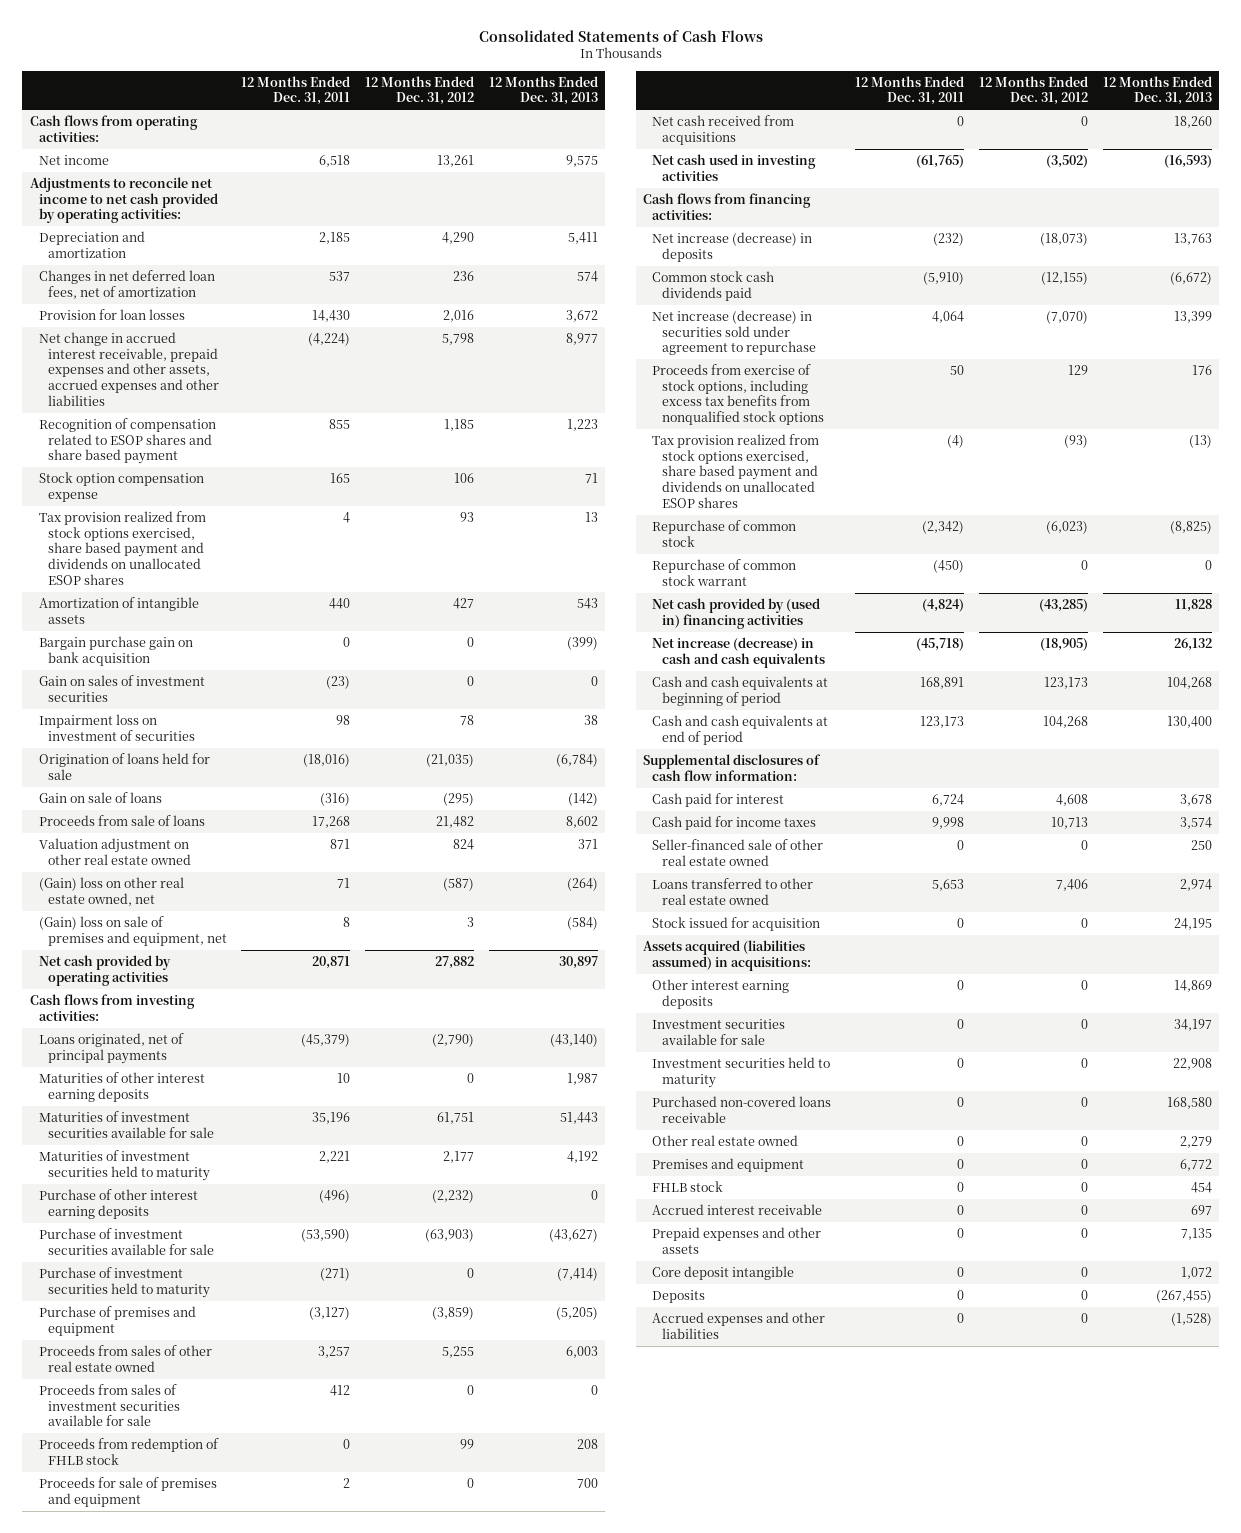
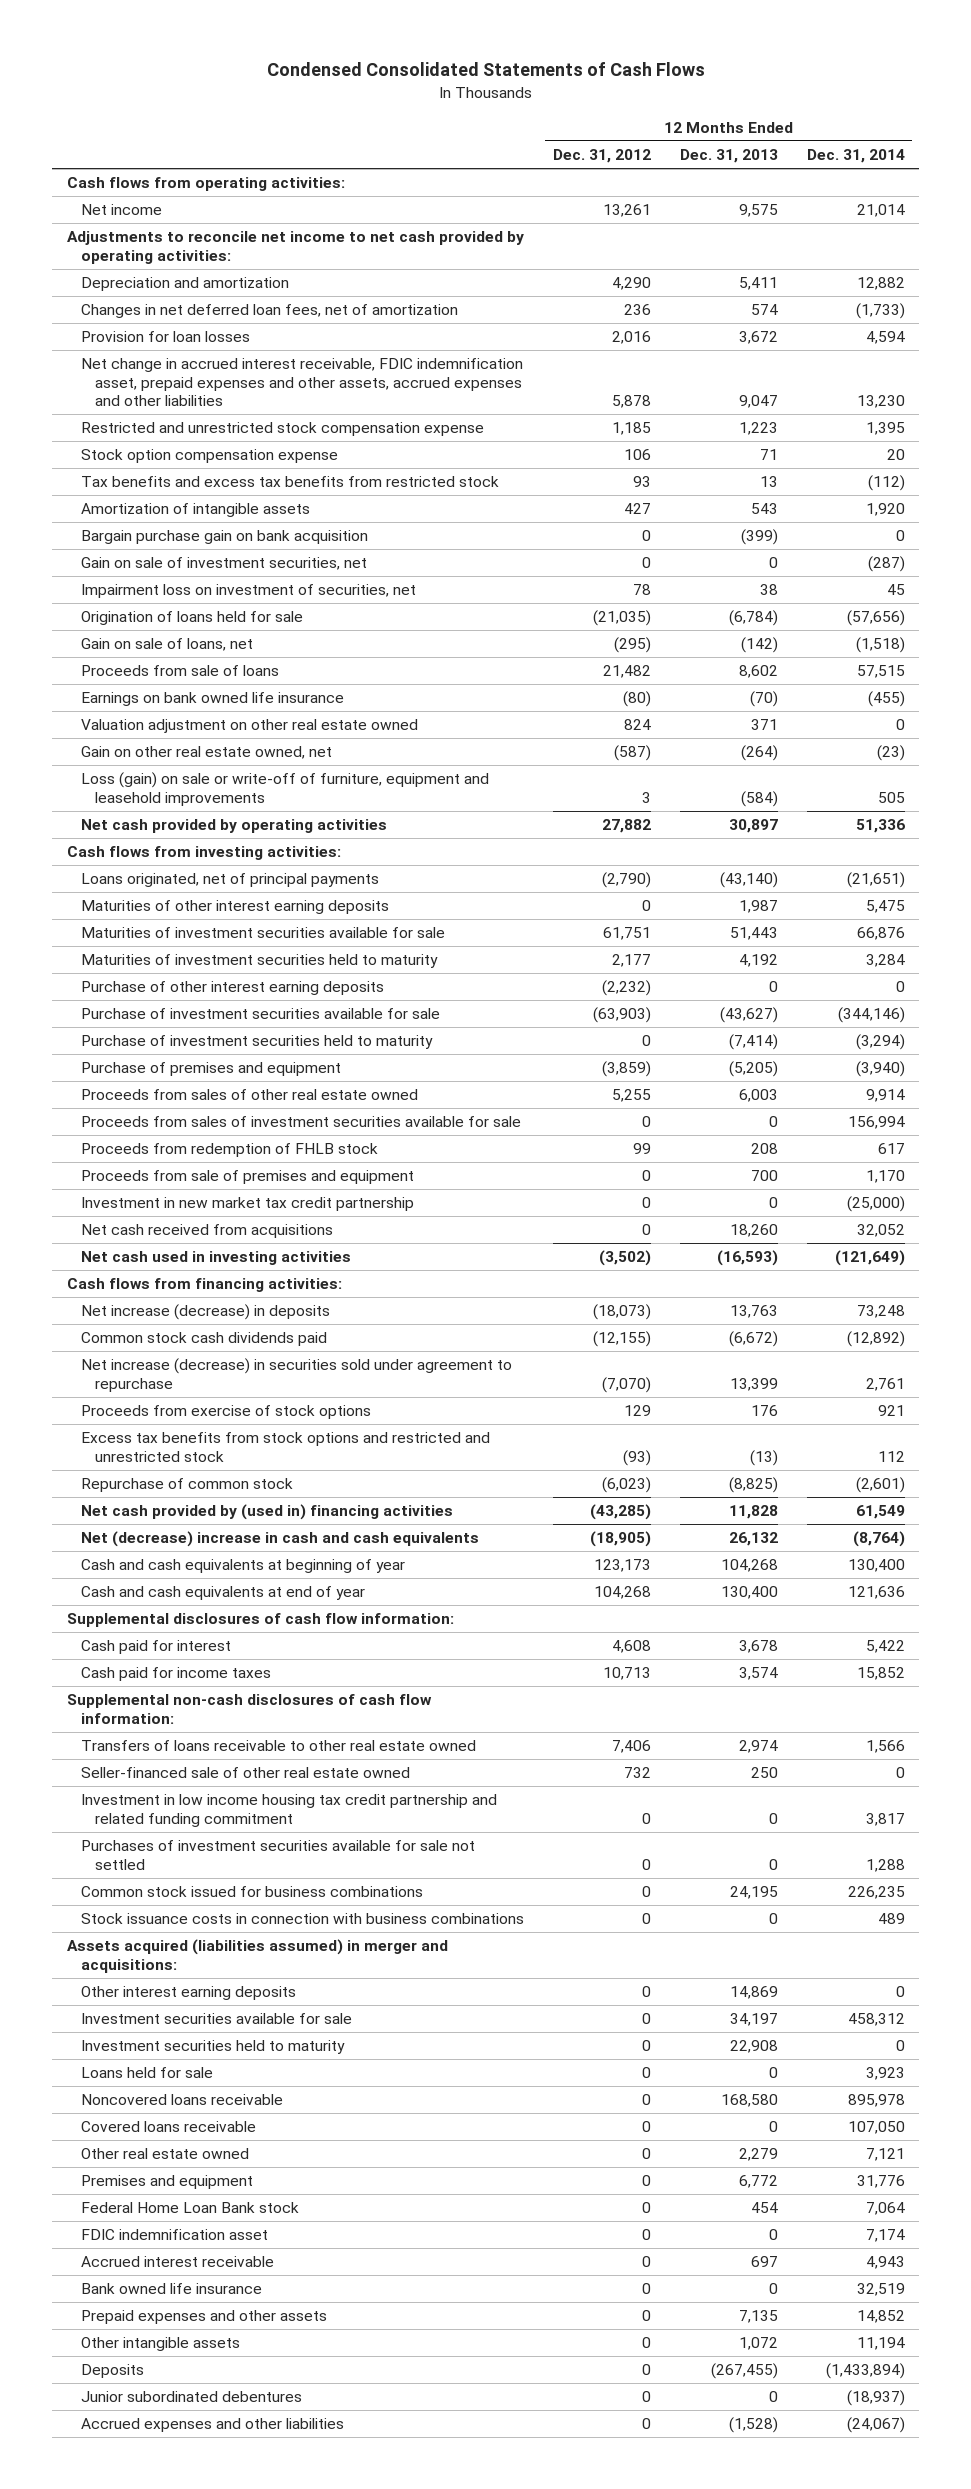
- Consolidated Statements of Cash Flows
+ Condensed Consolidated Statements of Cash Flows
- | 12 Months Ended Dec. 31, 2011 | 12 Months Ended Dec. 31, 2012 | 12 Months Ended Dec. 31, 2013
+ | 12 Months Ended Dec. 31, 2012 | 12 Months Ended Dec. 31, 2013 | 12 Months Ended Dec. 31, 2014
- Net change in accrued interest receivable, prepaid expenses and other assets, accrued expenses and other liabilities | (4,224) | 5,798 | 8,977
- Recognition of compensation related to ESOP shares and share based payment | 855 | 1,185 | 1,223
+ Net change in accrued interest receivable, FDIC indemnification asset, prepaid expenses and other assets, accrued expenses and other liabilities | 5,878 | 9,047 | 13,230
+ Restricted and unrestricted stock compensation expense | 1,185 | 1,223 | 1,395
- Tax provision realized from stock options exercised, share based payment and dividends on unallocated ESOP shares | 4 | 93 | 13
+ Tax benefits and excess tax benefits from restricted stock | 93 | 13 | (112)
- Gain on sales of investment securities | (23) | 0 | 0
- Impairment loss on investment of securities | 98 | 78 | 38
+ Gain on sale of investment securities, net | 0 | 0 | (287)
+ Impairment loss on investment of securities, net | 78 | 38 | 45
- Gain on sale of loans | (316) | (295) | (142)
+ Gain on sale of loans, net | (295) | (142) | (1,518)
+ Earnings on bank owned life insurance | (80) | (70) | (455)
- (Gain) loss on other real estate owned, net | 71 | (587) | (264)
- (Gain) loss on sale of premises and equipment, net | 8 | 3 | (584)
+ Gain on other real estate owned, net | (587) | (264) | (23)
+ Loss (gain) on sale or write-off of furniture, equipment and leasehold improvements | 3 | (584) | 505
- Proceeds for sale of premises and equipment | 2 | 0 | 700
+ Proceeds from sale of premises and equipment | 0 | 700 | 1,170
+ Investment in new market tax credit partnership | 0 | 0 | (25,000)
- Proceeds from exercise of stock options, including excess tax benefits from nonqualified stock options | 50 | 129 | 176
- Tax provision realized from stock options exercised, share based payment and dividends on unallocated ESOP shares | (4) | (93) | (13)
+ Proceeds from exercise of stock options | 129 | 176 | 921
+ Excess tax benefits from stock options and restricted and unrestricted stock | (93) | (13) | 112
- Repurchase of common stock warrant | (450) | 0 | 0
- Net increase (decrease) in cash and cash equivalents | (45,718) | (18,905) | 26,132
- Cash and cash equivalents at beginning of period | 168,891 | 123,173 | 104,268
- Cash and cash equivalents at end of period | 123,173 | 104,268 | 130,400
+ Net (decrease) increase in cash and cash equivalents | (18,905) | 26,132 | (8,764)
+ Cash and cash equivalents at beginning of year | 123,173 | 104,268 | 130,400
+ Cash and cash equivalents at end of year | 104,268 | 130,400 | 121,636
- Seller-financed sale of other real estate owned | 0 | 0 | 250
- Loans transferred to other real estate owned | 5,653 | 7,406 | 2,974
- Stock issued for acquisition | 0 | 0 | 24,195
- Assets acquired (liabilities assumed) in acquisitions:
+ Supplemental non-cash disclosures of cash flow information:
+ Transfers of loans receivable to other real estate owned | 7,406 | 2,974 | 1,566
+ Seller-financed sale of other real estate owned | 732 | 250 | 0
+ Investment in low income housing tax credit partnership and related funding commitment | 0 | 0 | 3,817
+ Purchases of investment securities available for sale not settled | 0 | 0 | 1,288
+ Common stock issued for business combinations | 0 | 24,195 | 226,235
+ Stock issuance costs in connection with business combinations | 0 | 0 | 489
+ Assets acquired (liabilities assumed) in merger and acquisitions:
- Purchased non-covered loans receivable | 0 | 0 | 168,580
+ Loans held for sale | 0 | 0 | 3,923
+ Noncovered loans receivable | 0 | 168,580 | 895,978
+ Covered loans receivable | 0 | 0 | 107,050
- FHLB stock | 0 | 0 | 454
+ Federal Home Loan Bank stock | 0 | 454 | 7,064
+ FDIC indemnification asset | 0 | 0 | 7,174
+ Bank owned life insurance | 0 | 0 | 32,519
- Core deposit intangible | 0 | 0 | 1,072
+ Other intangible assets | 0 | 1,072 | 11,194
+ Junior subordinated debentures | 0 | 0 | (18,937)

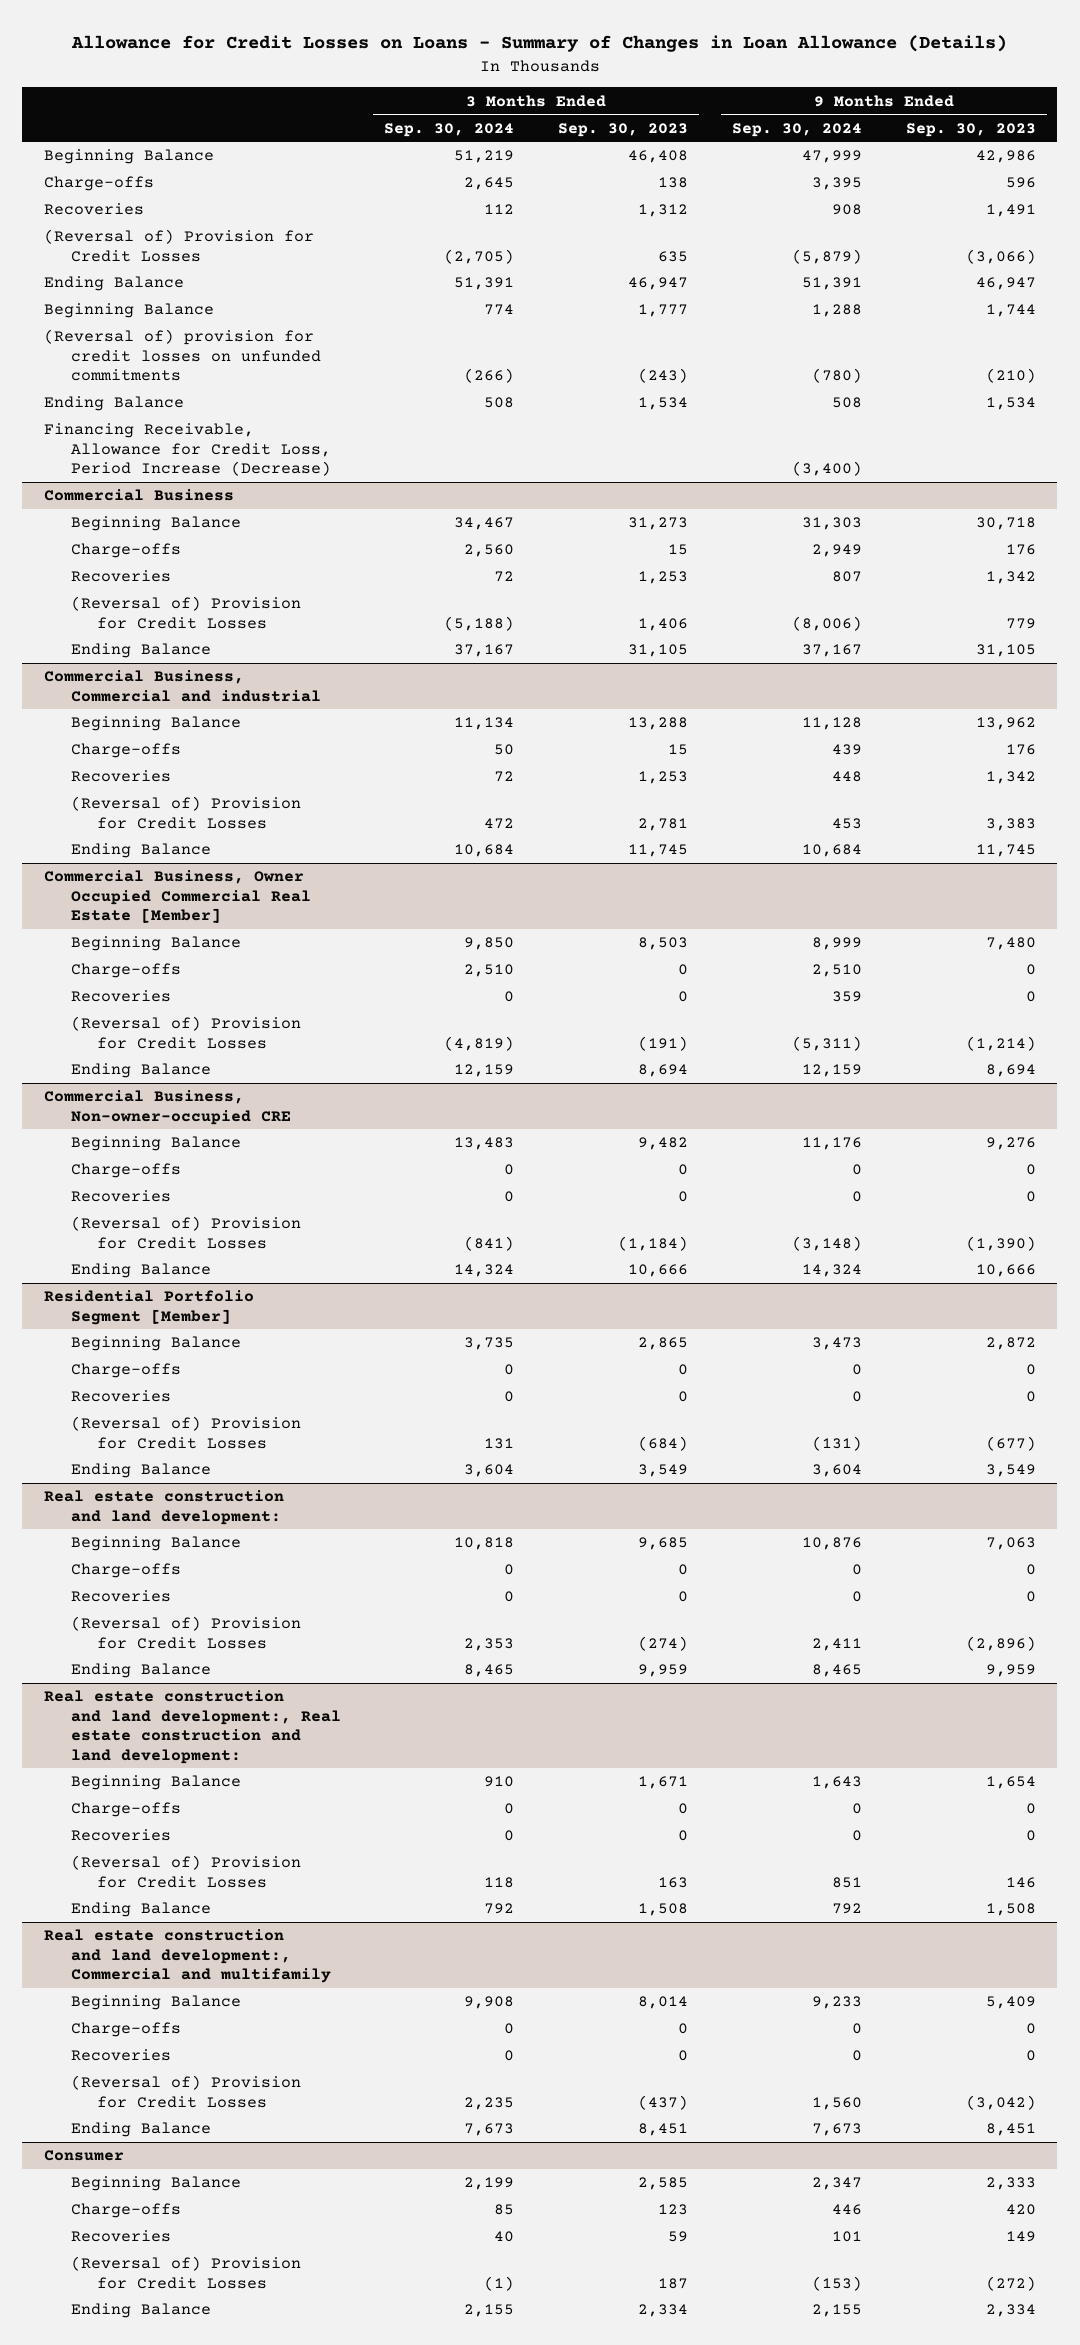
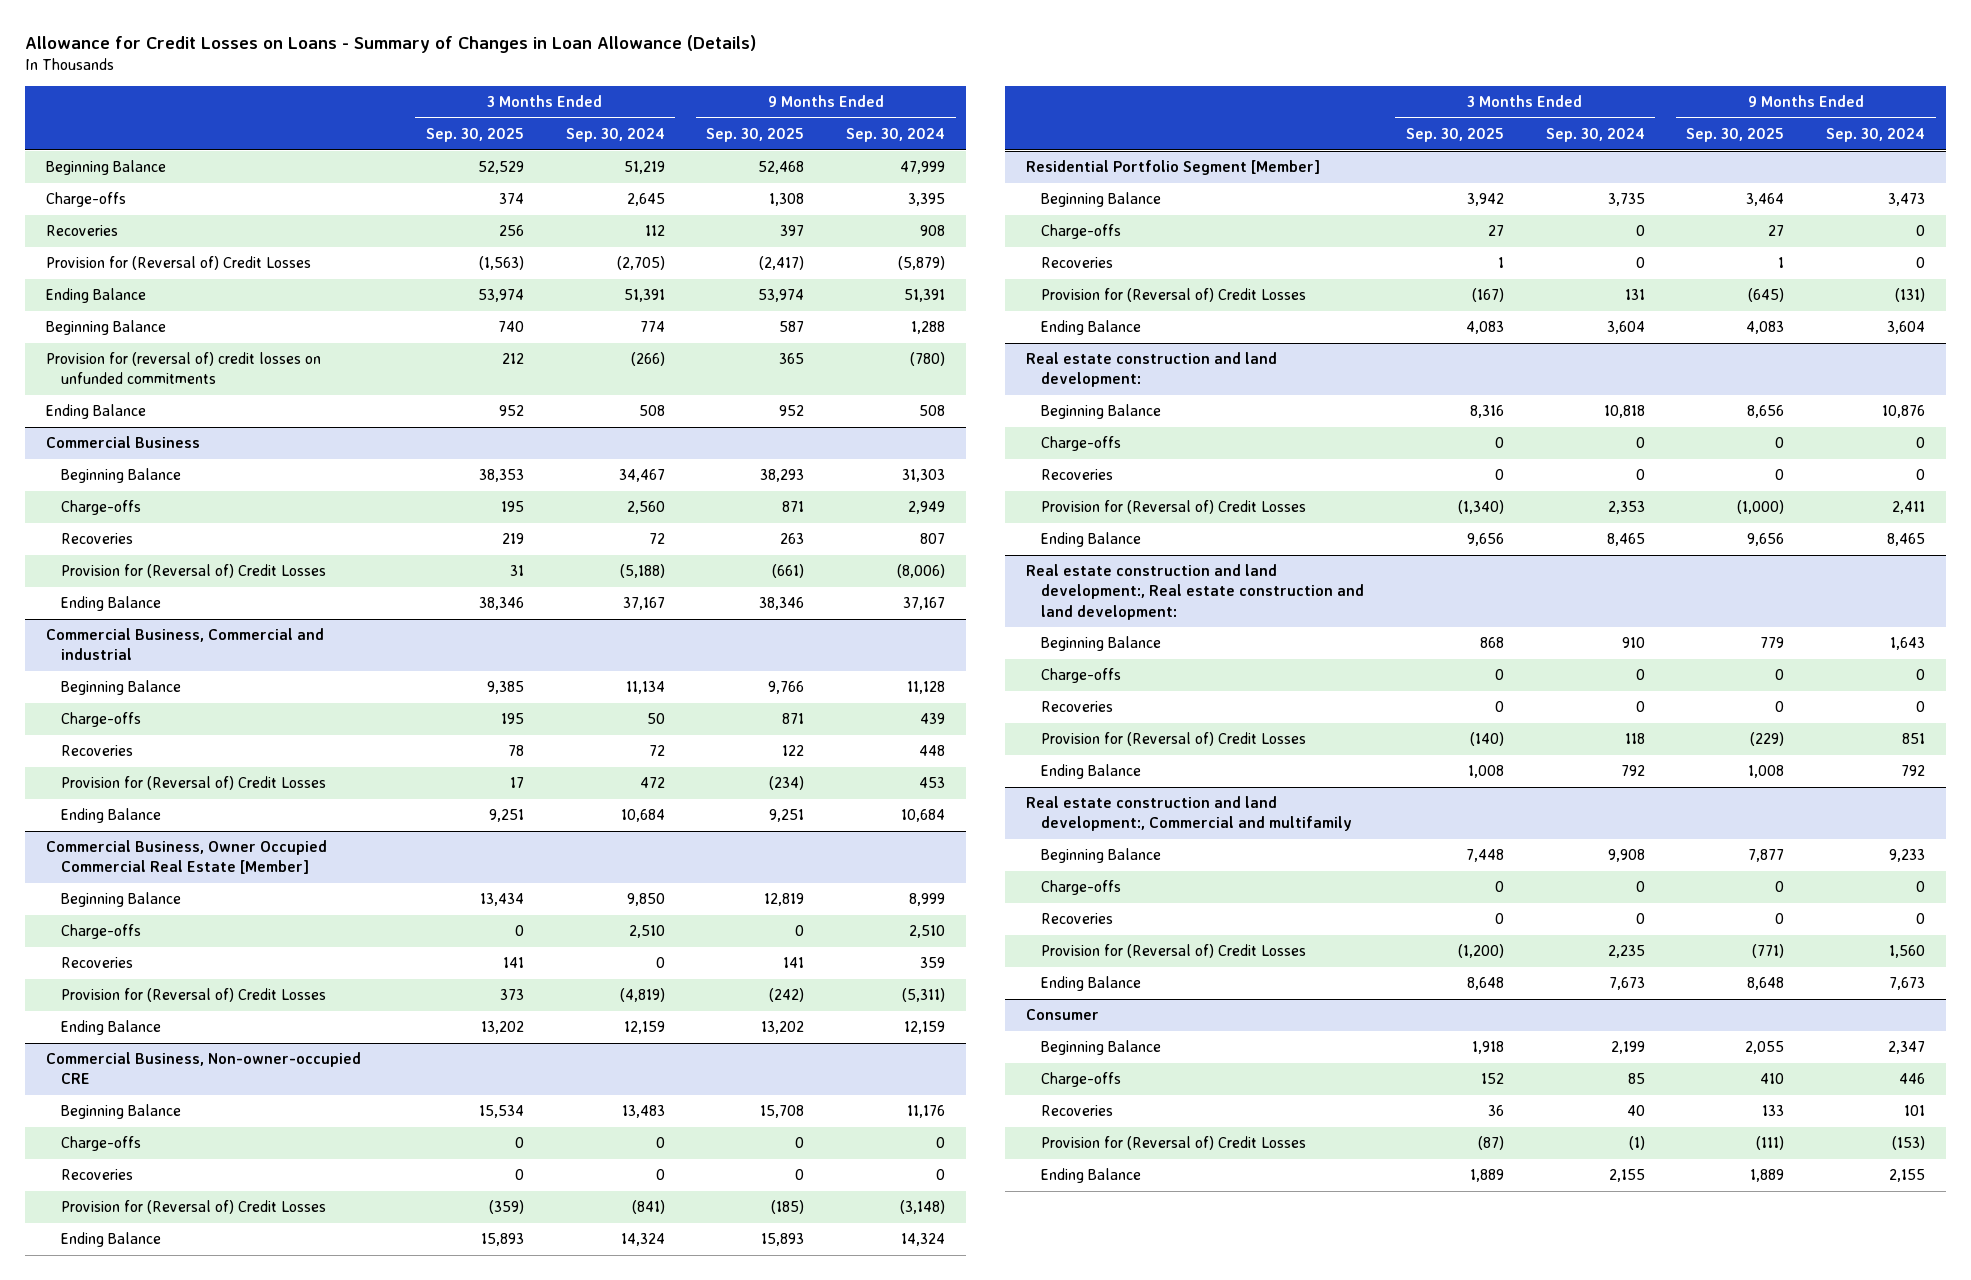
- | 3 Months Ended Sep. 30, 2024 | 3 Months Ended Sep. 30, 2023 | 9 Months Ended Sep. 30, 2024 | 9 Months Ended Sep. 30, 2023
+ | 3 Months Ended Sep. 30, 2025 | 3 Months Ended Sep. 30, 2024 | 9 Months Ended Sep. 30, 2025 | 9 Months Ended Sep. 30, 2024
- (Reversal of) Provision for Credit Losses | (2,705) | 635 | (5,879) | (3,066)
+ Provision for (Reversal of) Credit Losses | (1,563) | (2,705) | (2,417) | (5,879)
- (Reversal of) provision for credit losses on unfunded commitments | (266) | (243) | (780) | (210)
+ Provision for (reversal of) credit losses on unfunded commitments | 212 | (266) | 365 | (780)
- Financing Receivable, Allowance for Credit Loss, Period Increase (Decrease) | | | (3,400) |
@ Commercial Business
- (Reversal of) Provision for Credit Losses | (5,188) | 1,406 | (8,006) | 779
+ Provision for (Reversal of) Credit Losses | 31 | (5,188) | (661) | (8,006)
@ Commercial Business, Commercial and industrial
- (Reversal of) Provision for Credit Losses | 472 | 2,781 | 453 | 3,383
+ Provision for (Reversal of) Credit Losses | 17 | 472 | (234) | 453
@ Commercial Business, Owner Occupied Commercial Real Estate [Member]
- (Reversal of) Provision for Credit Losses | (4,819) | (191) | (5,311) | (1,214)
+ Provision for (Reversal of) Credit Losses | 373 | (4,819) | (242) | (5,311)
@ Commercial Business, Non-owner-occupied CRE
- (Reversal of) Provision for Credit Losses | (841) | (1,184) | (3,148) | (1,390)
+ Provision for (Reversal of) Credit Losses | (359) | (841) | (185) | (3,148)
@ Residential Portfolio Segment [Member]
- (Reversal of) Provision for Credit Losses | 131 | (684) | (131) | (677)
+ Provision for (Reversal of) Credit Losses | (167) | 131 | (645) | (131)
@ Real estate construction and land development:
- (Reversal of) Provision for Credit Losses | 2,353 | (274) | 2,411 | (2,896)
+ Provision for (Reversal of) Credit Losses | (1,340) | 2,353 | (1,000) | 2,411
@ Real estate construction and land development:, Real estate construction and land development:
- (Reversal of) Provision for Credit Losses | 118 | 163 | 851 | 146
+ Provision for (Reversal of) Credit Losses | (140) | 118 | (229) | 851
@ Real estate construction and land development:, Commercial and multifamily
- (Reversal of) Provision for Credit Losses | 2,235 | (437) | 1,560 | (3,042)
+ Provision for (Reversal of) Credit Losses | (1,200) | 2,235 | (771) | 1,560
@ Consumer
- (Reversal of) Provision for Credit Losses | (1) | 187 | (153) | (272)
+ Provision for (Reversal of) Credit Losses | (87) | (1) | (111) | (153)

